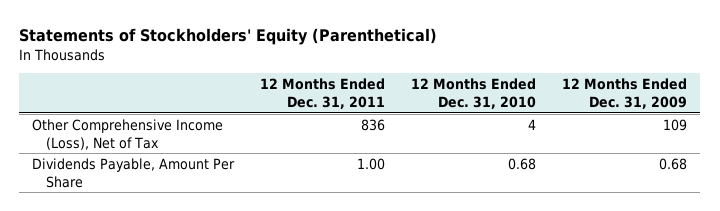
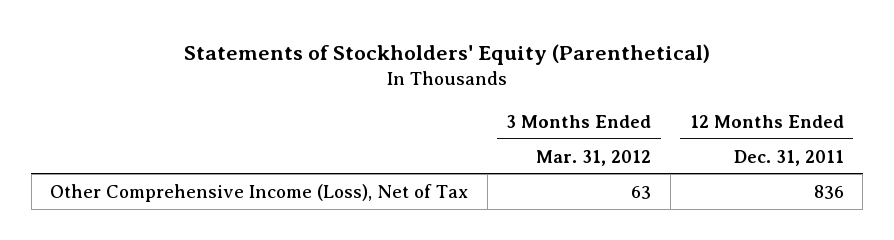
- | 12 Months Ended Dec. 31, 2011 | 12 Months Ended Dec. 31, 2010 | 12 Months Ended Dec. 31, 2009
+ | 3 Months Ended Mar. 31, 2012 | 12 Months Ended Dec. 31, 2011
- Dividends Payable, Amount Per Share | 1.00 | 0.68 | 0.68

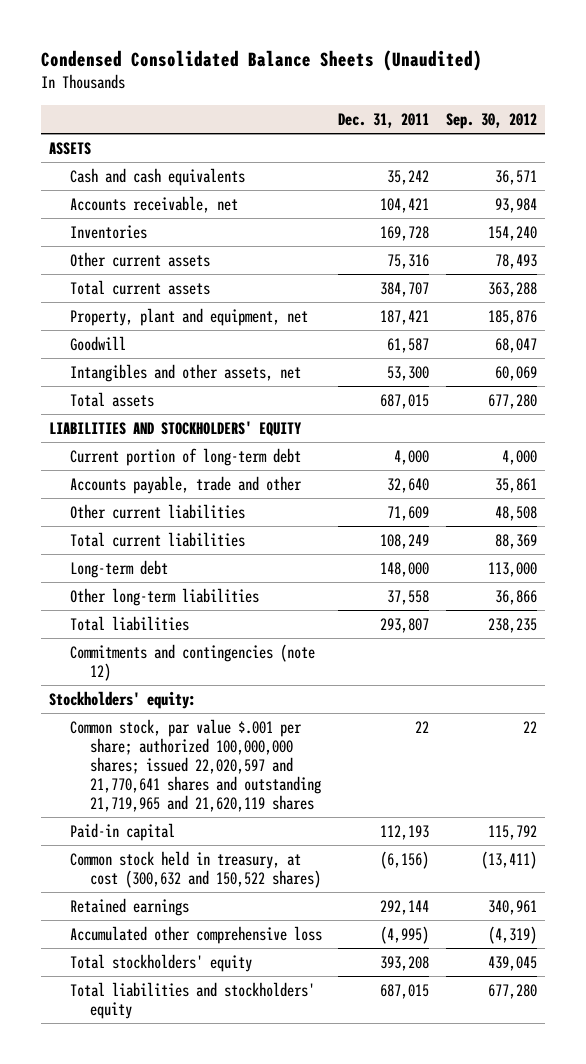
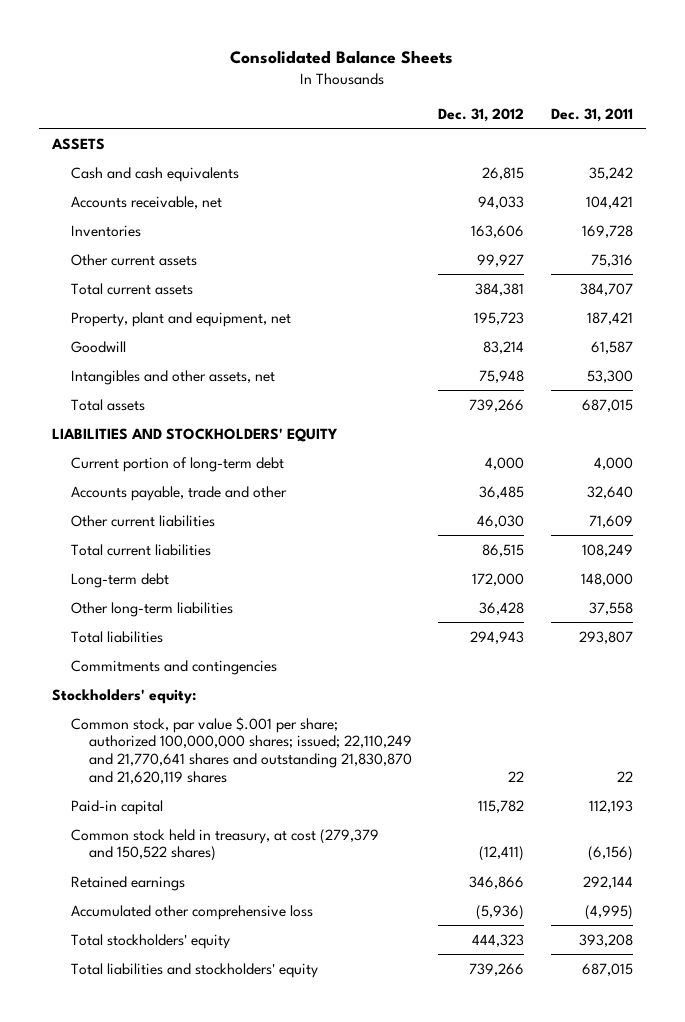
- Condensed Consolidated Balance Sheets (Unaudited)
+ Consolidated Balance Sheets
- | Dec. 31, 2011 | Sep. 30, 2012
+ | Dec. 31, 2012 | Dec. 31, 2011
- Commitments and contingencies (note 12)
+ Commitments and contingencies
- Common stock, par value $.001 per share; authorized 100,000,000 shares; issued 22,020,597 and 21,770,641 shares and outstanding 21,719,965 and 21,620,119 shares | 22 | 22
+ Common stock, par value $.001 per share; authorized 100,000,000 shares; issued; 22,110,249 and 21,770,641 shares and outstanding 21,830,870 and 21,620,119 shares | 22 | 22
- Common stock held in treasury, at cost (300,632 and 150,522 shares) | (6,156) | (13,411)
+ Common stock held in treasury, at cost (279,379 and 150,522 shares) | (12,411) | (6,156)

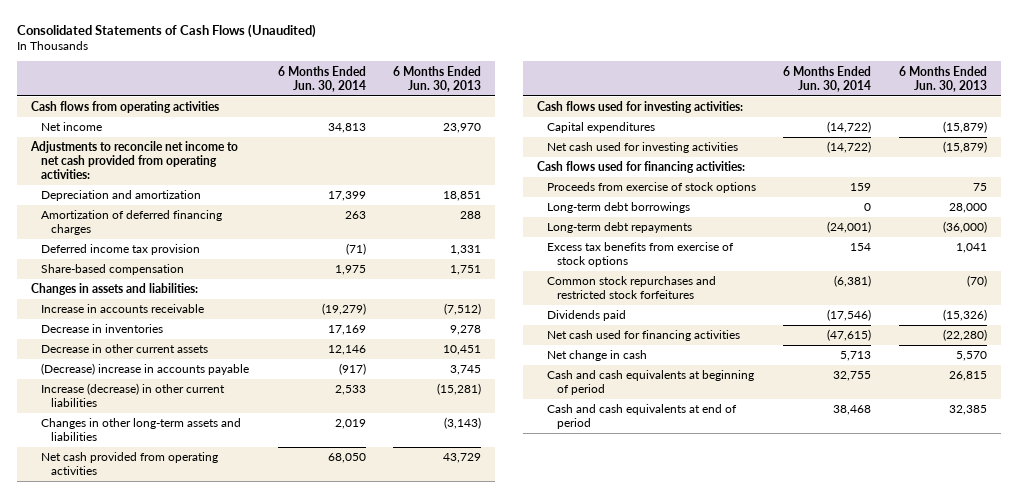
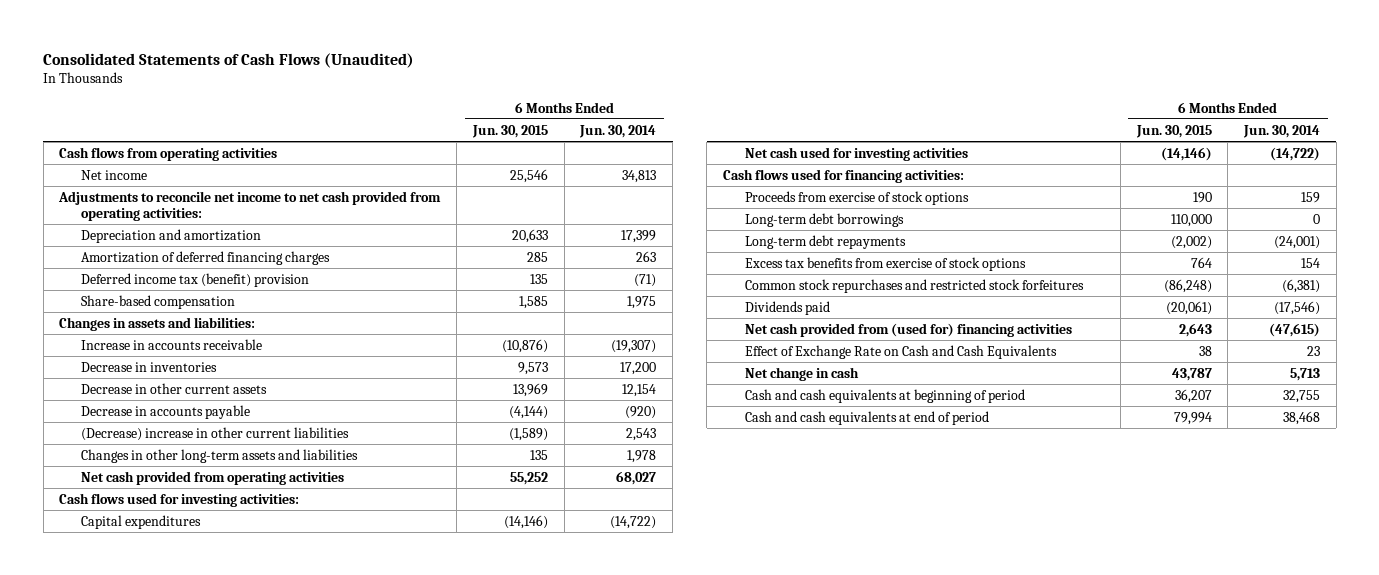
- | 6 Months Ended Jun. 30, 2014 | 6 Months Ended Jun. 30, 2013
+ | 6 Months Ended Jun. 30, 2015 | 6 Months Ended Jun. 30, 2014
- Deferred income tax provision | (71) | 1,331
+ Deferred income tax (benefit) provision | 135 | (71)
- Increase in accounts receivable | (19,279) | (7,512)
- Decrease in inventories | 17,169 | 9,278
- Decrease in other current assets | 12,146 | 10,451
- (Decrease) increase in accounts payable | (917) | 3,745
- Increase (decrease) in other current liabilities | 2,533 | (15,281)
- Changes in other long-term assets and liabilities | 2,019 | (3,143)
- Net cash provided from operating activities | 68,050 | 43,729
+ Increase in accounts receivable | (10,876) | (19,307)
+ Decrease in inventories | 9,573 | 17,200
+ Decrease in other current assets | 13,969 | 12,154
+ Decrease in accounts payable | (4,144) | (920)
+ (Decrease) increase in other current liabilities | (1,589) | 2,543
+ Changes in other long-term assets and liabilities | 135 | 1,978
+ Net cash provided from operating activities | 55,252 | 68,027
- Net cash used for financing activities | (47,615) | (22,280)
+ Net cash provided from (used for) financing activities | 2,643 | (47,615)
+ Effect of Exchange Rate on Cash and Cash Equivalents | 38 | 23

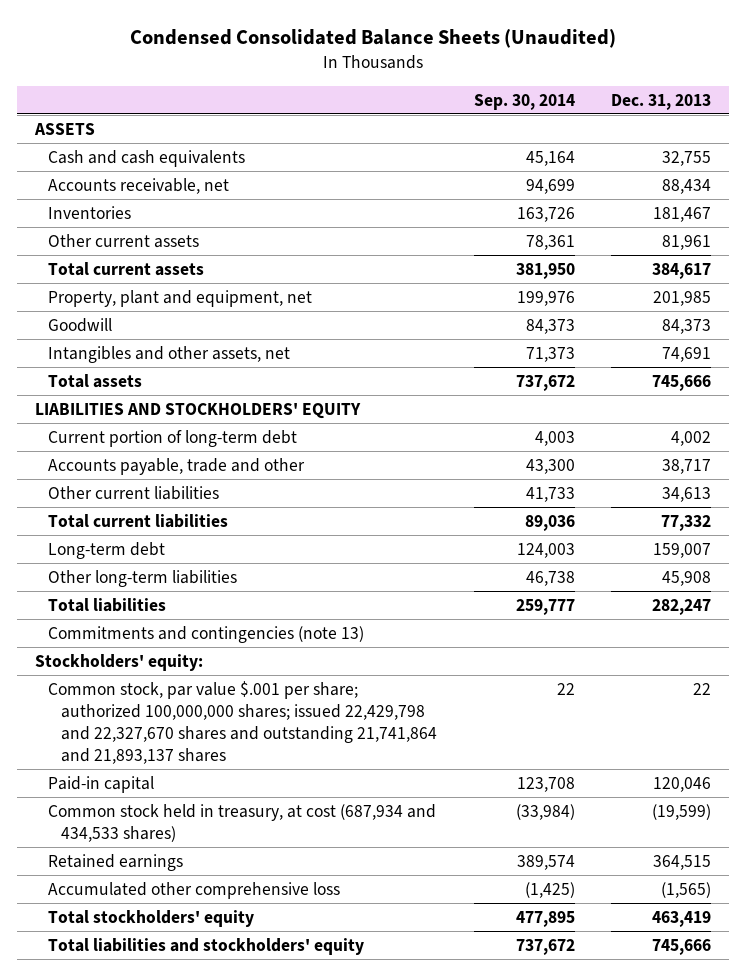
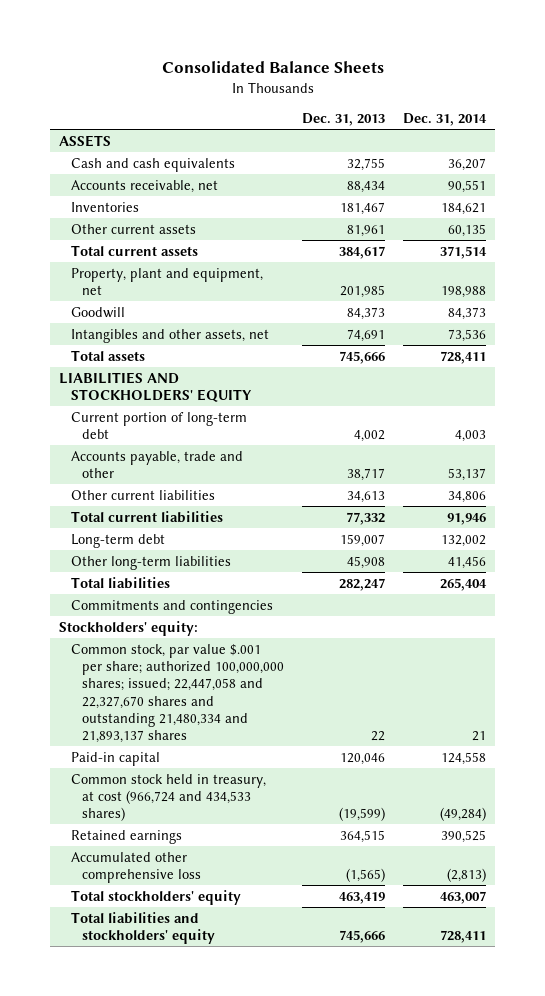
- Condensed Consolidated Balance Sheets (Unaudited)
+ Consolidated Balance Sheets
- | Sep. 30, 2014 | Dec. 31, 2013
+ | Dec. 31, 2013 | Dec. 31, 2014
- Commitments and contingencies (note 13)
+ Commitments and contingencies
- Common stock, par value $.001 per share; authorized 100,000,000 shares; issued 22,429,798 and 22,327,670 shares and outstanding 21,741,864 and 21,893,137 shares | 22 | 22
+ Common stock, par value $.001 per share; authorized 100,000,000 shares; issued; 22,447,058 and 22,327,670 shares and outstanding 21,480,334 and 21,893,137 shares | 22 | 21
- Common stock held in treasury, at cost (687,934 and 434,533 shares) | (33,984) | (19,599)
+ Common stock held in treasury, at cost (966,724 and 434,533 shares) | (19,599) | (49,284)

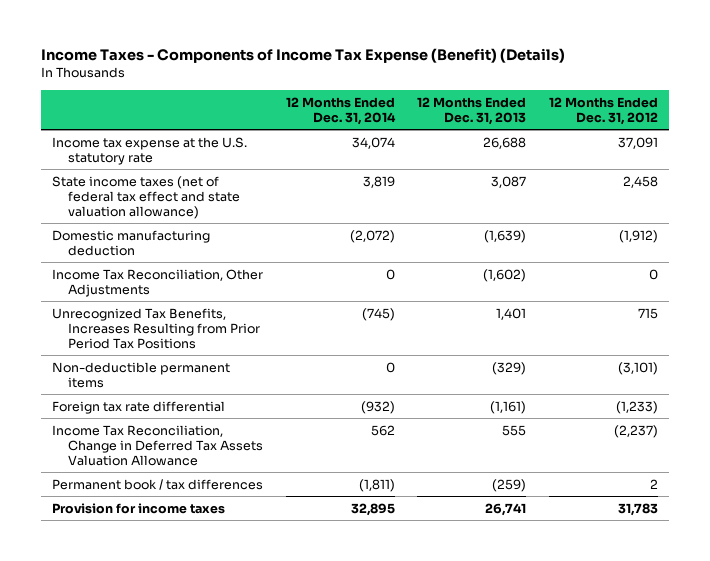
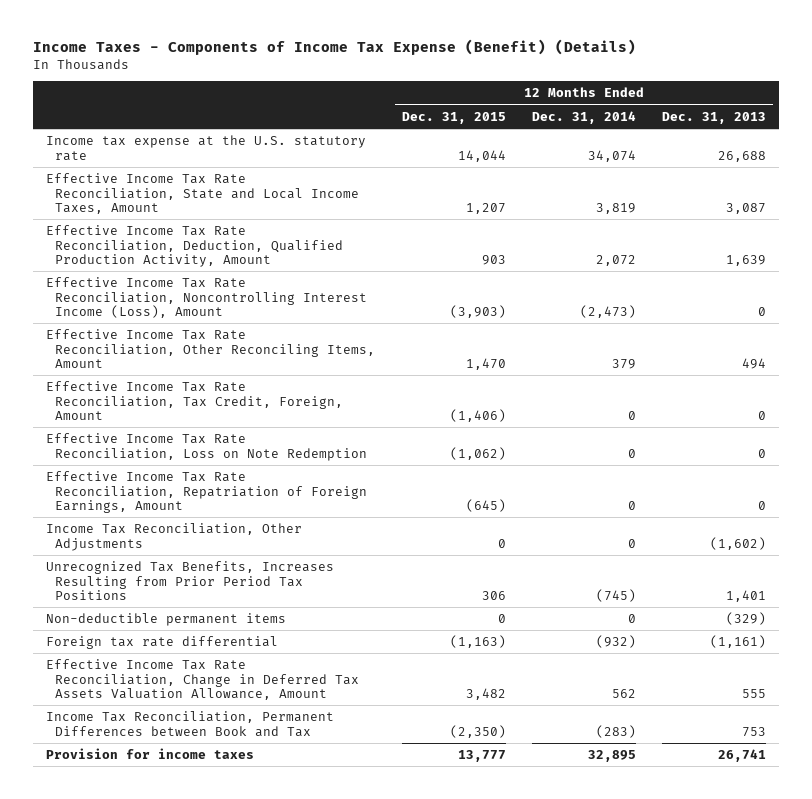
- | 12 Months Ended Dec. 31, 2014 | 12 Months Ended Dec. 31, 2013 | 12 Months Ended Dec. 31, 2012
+ | 12 Months Ended Dec. 31, 2015 | 12 Months Ended Dec. 31, 2014 | 12 Months Ended Dec. 31, 2013
- State income taxes (net of federal tax effect and state valuation allowance) | 3,819 | 3,087 | 2,458
- Domestic manufacturing deduction | (2,072) | (1,639) | (1,912)
+ Effective Income Tax Rate Reconciliation, State and Local Income Taxes, Amount | 1,207 | 3,819 | 3,087
+ Effective Income Tax Rate Reconciliation, Deduction, Qualified Production Activity, Amount | 903 | 2,072 | 1,639
+ Effective Income Tax Rate Reconciliation, Noncontrolling Interest Income (Loss), Amount | (3,903) | (2,473) | 0
+ Effective Income Tax Rate Reconciliation, Other Reconciling Items, Amount | 1,470 | 379 | 494
+ Effective Income Tax Rate Reconciliation, Tax Credit, Foreign, Amount | (1,406) | 0 | 0
+ Effective Income Tax Rate Reconciliation, Loss on Note Redemption | (1,062) | 0 | 0
+ Effective Income Tax Rate Reconciliation, Repatriation of Foreign Earnings, Amount | (645) | 0 | 0
- Income Tax Reconciliation, Change in Deferred Tax Assets Valuation Allowance | 562 | 555 | (2,237)
- Permanent book / tax differences | (1,811) | (259) | 2
+ Effective Income Tax Rate Reconciliation, Change in Deferred Tax Assets Valuation Allowance, Amount | 3,482 | 562 | 555
+ Income Tax Reconciliation, Permanent Differences between Book and Tax | (2,350) | (283) | 753

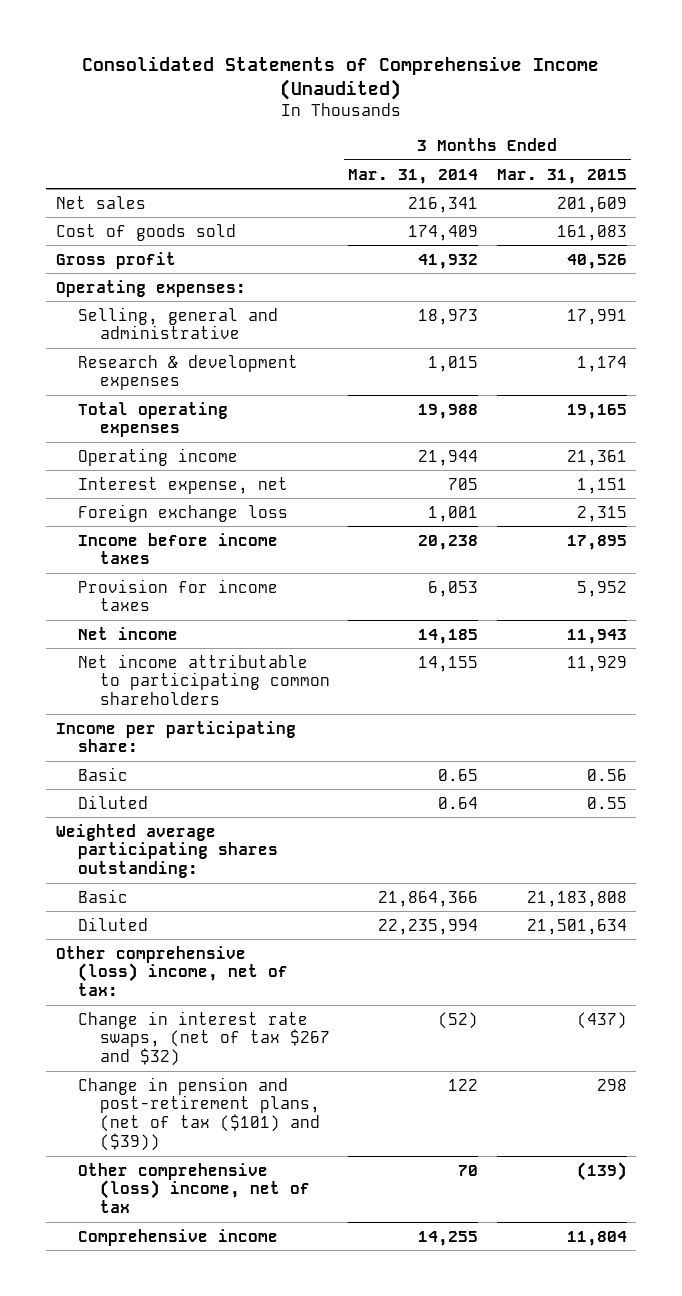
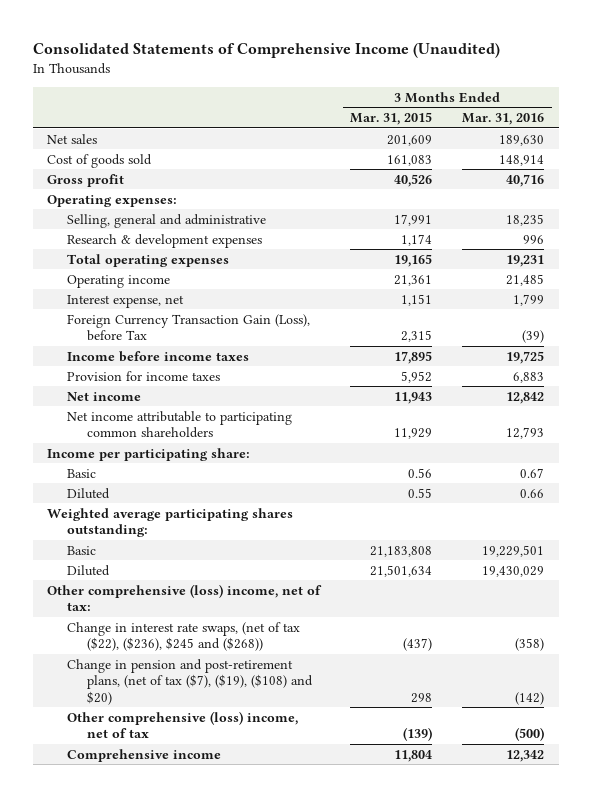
- | 3 Months Ended Mar. 31, 2014 | 3 Months Ended Mar. 31, 2015
+ | 3 Months Ended Mar. 31, 2015 | 3 Months Ended Mar. 31, 2016
- Foreign exchange loss | 1,001 | 2,315
+ Foreign Currency Transaction Gain (Loss), before Tax | 2,315 | (39)
- Change in interest rate swaps, (net of tax $267 and $32) | (52) | (437)
- Change in pension and post-retirement plans, (net of tax ($101) and ($39)) | 122 | 298
+ Change in interest rate swaps, (net of tax ($22), ($236), $245 and ($268)) | (437) | (358)
+ Change in pension and post-retirement plans, (net of tax ($7), ($19), ($108) and $20) | 298 | (142)

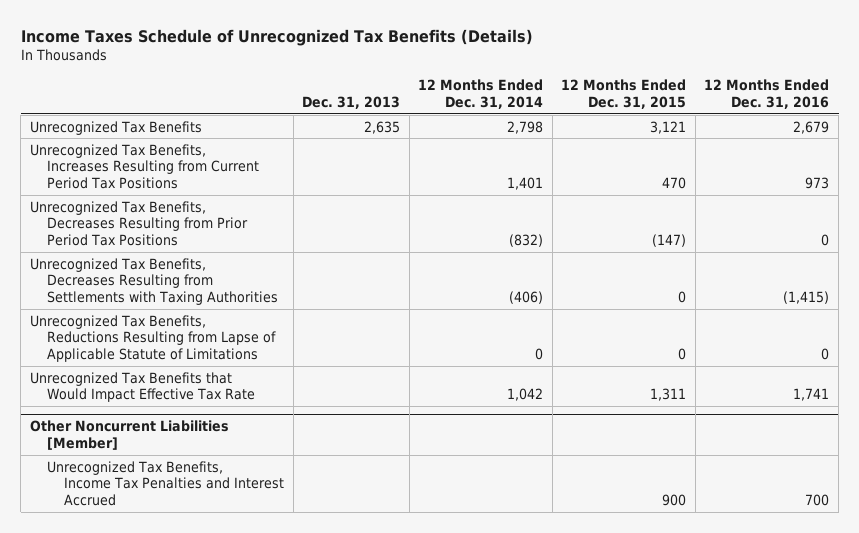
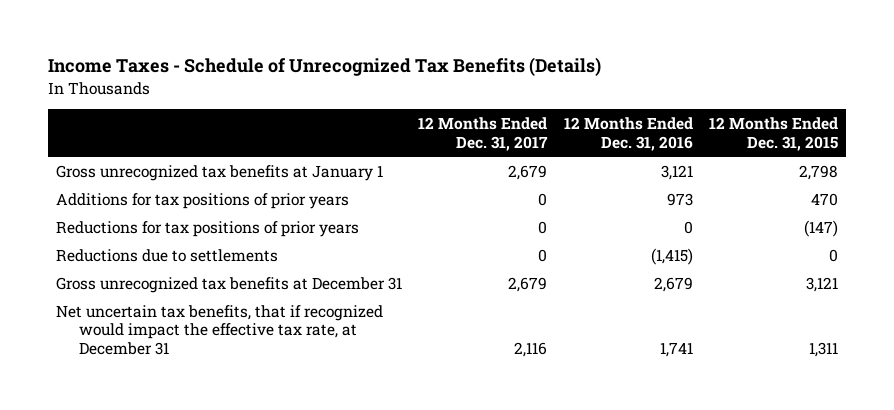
- Income Taxes Schedule of Unrecognized Tax Benefits (Details)
+ Income Taxes - Schedule of Unrecognized Tax Benefits (Details)
- | Dec. 31, 2013 | 12 Months Ended Dec. 31, 2014 | 12 Months Ended Dec. 31, 2015 | 12 Months Ended Dec. 31, 2016
+ | 12 Months Ended Dec. 31, 2017 | 12 Months Ended Dec. 31, 2016 | 12 Months Ended Dec. 31, 2015
- Unrecognized Tax Benefits | 2,635 | 2,798 | 3,121 | 2,679
- Unrecognized Tax Benefits, Increases Resulting from Current Period Tax Positions | | 1,401 | 470 | 973
- Unrecognized Tax Benefits, Decreases Resulting from Prior Period Tax Positions | | (832) | (147) | 0
- Unrecognized Tax Benefits, Decreases Resulting from Settlements with Taxing Authorities | | (406) | 0 | (1,415)
- Unrecognized Tax Benefits, Reductions Resulting from Lapse of Applicable Statute of Limitations | | 0 | 0 | 0
- Unrecognized Tax Benefits that Would Impact Effective Tax Rate | | 1,042 | 1,311 | 1,741
- Other Noncurrent Liabilities [Member]
- Unrecognized Tax Benefits, Income Tax Penalties and Interest Accrued | | | 900 | 700
+ Gross unrecognized tax benefits at January 1 | 2,679 | 3,121 | 2,798
+ Additions for tax positions of prior years | 0 | 973 | 470
+ Reductions for tax positions of prior years | 0 | 0 | (147)
+ Reductions due to settlements | 0 | (1,415) | 0
+ Gross unrecognized tax benefits at December 31 | 2,679 | 2,679 | 3,121
+ Net uncertain tax benefits, that if recognized would impact the effective tax rate, at December 31 | 2,116 | 1,741 | 1,311

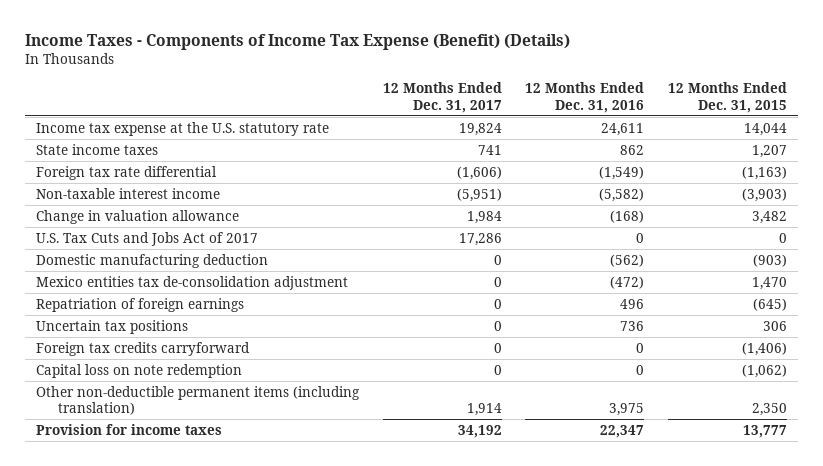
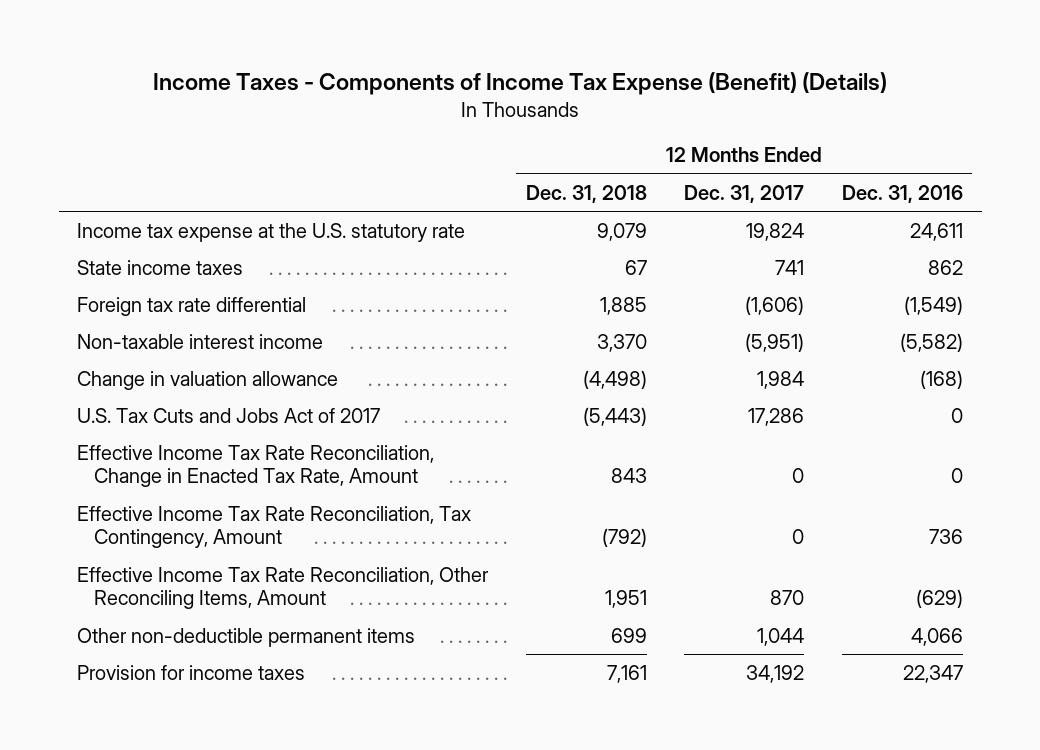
- | 12 Months Ended Dec. 31, 2017 | 12 Months Ended Dec. 31, 2016 | 12 Months Ended Dec. 31, 2015
+ | 12 Months Ended Dec. 31, 2018 | 12 Months Ended Dec. 31, 2017 | 12 Months Ended Dec. 31, 2016
- Domestic manufacturing deduction | 0 | (562) | (903)
- Mexico entities tax de-consolidation adjustment | 0 | (472) | 1,470
- Repatriation of foreign earnings | 0 | 496 | (645)
- Uncertain tax positions | 0 | 736 | 306
- Foreign tax credits carryforward | 0 | 0 | (1,406)
- Capital loss on note redemption | 0 | 0 | (1,062)
- Other non-deductible permanent items (including translation) | 1,914 | 3,975 | 2,350
+ Effective Income Tax Rate Reconciliation, Change in Enacted Tax Rate, Amount | 843 | 0 | 0
+ Effective Income Tax Rate Reconciliation, Tax Contingency, Amount | (792) | 0 | 736
+ Effective Income Tax Rate Reconciliation, Other Reconciling Items, Amount | 1,951 | 870 | (629)
+ Other non-deductible permanent items | 699 | 1,044 | 4,066

